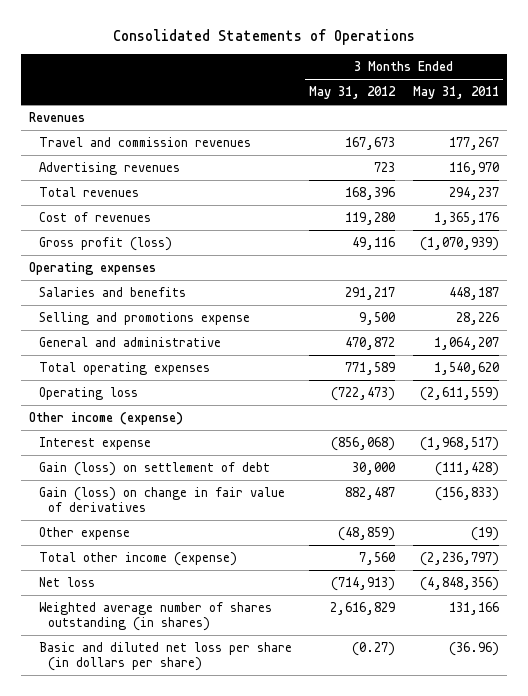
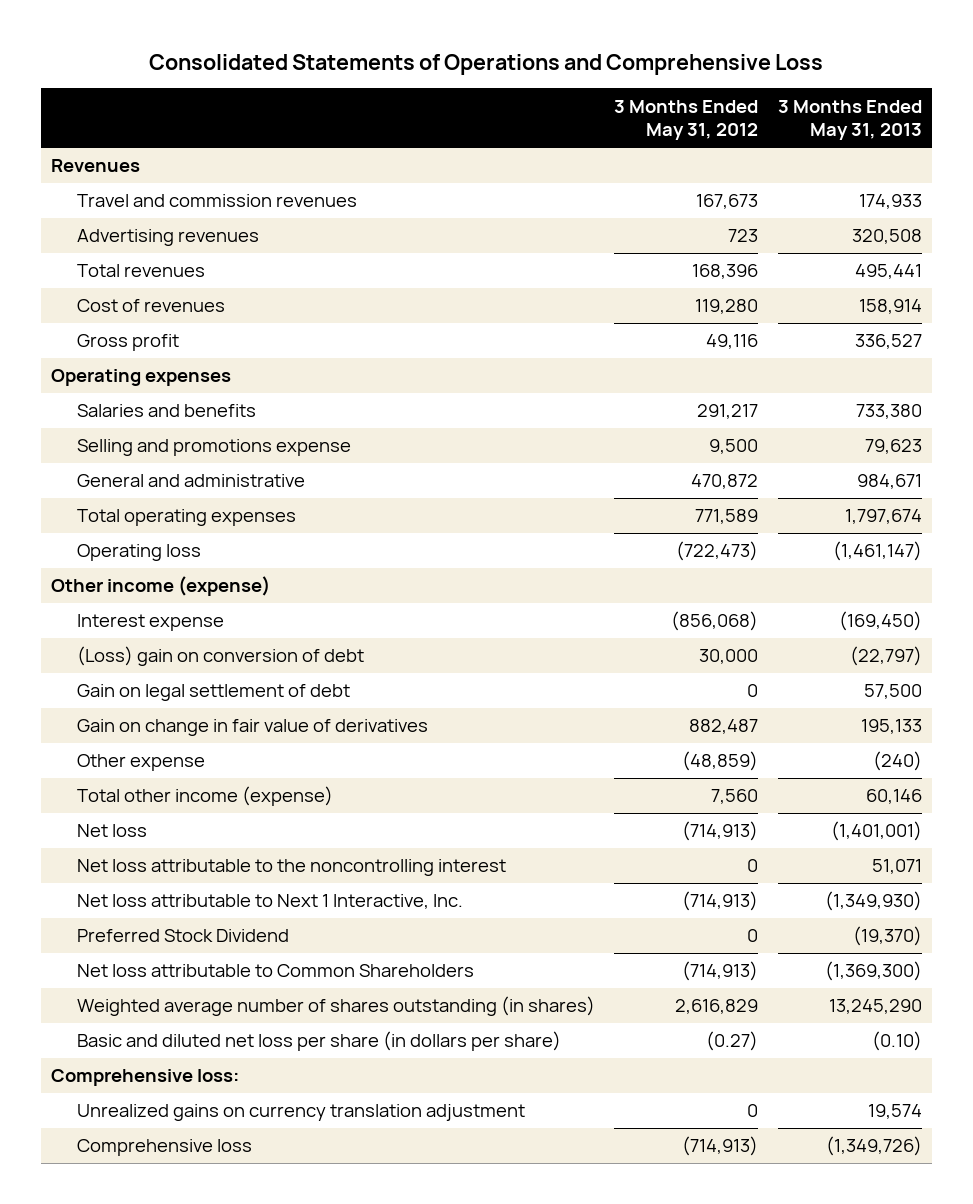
- Consolidated Statements of Operations
+ Consolidated Statements of Operations and Comprehensive Loss
- | 3 Months Ended May 31, 2012 | 3 Months Ended May 31, 2011
+ | 3 Months Ended May 31, 2012 | 3 Months Ended May 31, 2013
- Gross profit (loss) | 49,116 | (1,070,939)
+ Gross profit | 49,116 | 336,527
- Gain (loss) on settlement of debt | 30,000 | (111,428)
- Gain (loss) on change in fair value of derivatives | 882,487 | (156,833)
+ (Loss) gain on conversion of debt | 30,000 | (22,797)
+ Gain on legal settlement of debt | 0 | 57,500
+ Gain on change in fair value of derivatives | 882,487 | 195,133
+ Net loss attributable to the noncontrolling interest | 0 | 51,071
+ Net loss attributable to Next 1 Interactive, Inc. | (714,913) | (1,349,930)
+ Preferred Stock Dividend | 0 | (19,370)
+ Net loss attributable to Common Shareholders | (714,913) | (1,369,300)
+ Comprehensive loss:
+ Unrealized gains on currency translation adjustment | 0 | 19,574
+ Comprehensive loss | (714,913) | (1,349,726)

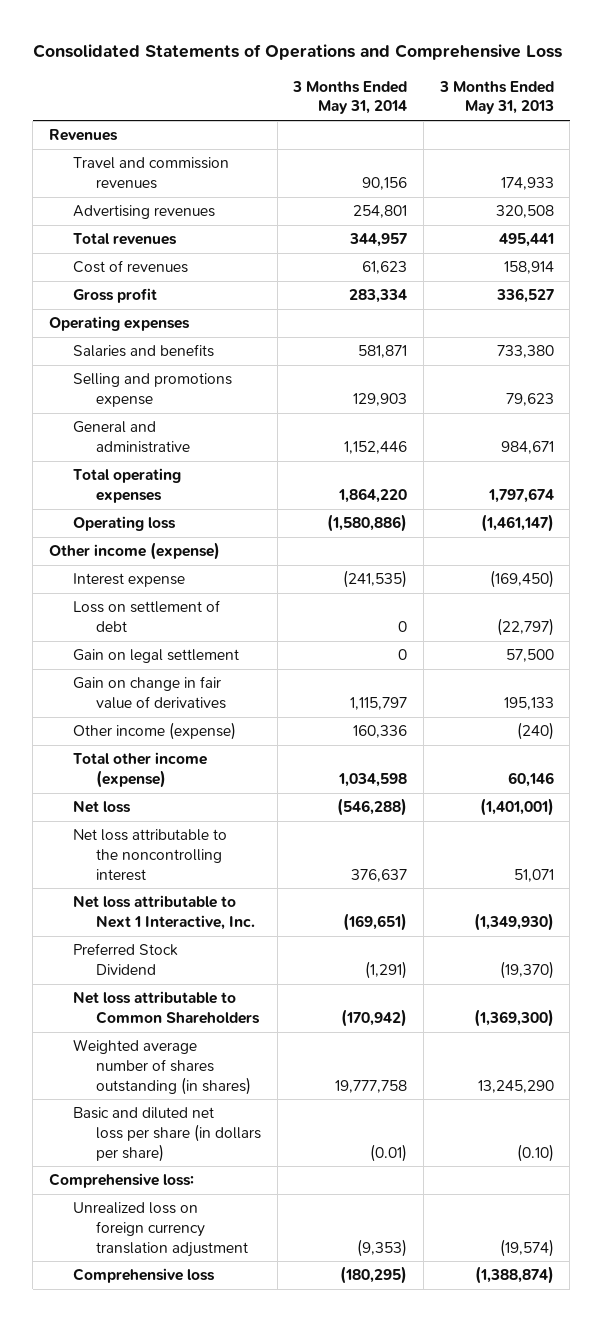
- | 3 Months Ended May 31, 2012 | 3 Months Ended May 31, 2013
+ | 3 Months Ended May 31, 2014 | 3 Months Ended May 31, 2013
- (Loss) gain on conversion of debt | 30,000 | (22,797)
- Gain on legal settlement of debt | 0 | 57,500
+ Loss on settlement of debt | 0 | (22,797)
+ Gain on legal settlement | 0 | 57,500
- Other expense | (48,859) | (240)
+ Other income (expense) | 160,336 | (240)
- Unrealized gains on currency translation adjustment | 0 | 19,574
- Comprehensive loss | (714,913) | (1,349,726)
+ Unrealized loss on foreign currency translation adjustment | (9,353) | (19,574)
+ Comprehensive loss | (180,295) | (1,388,874)

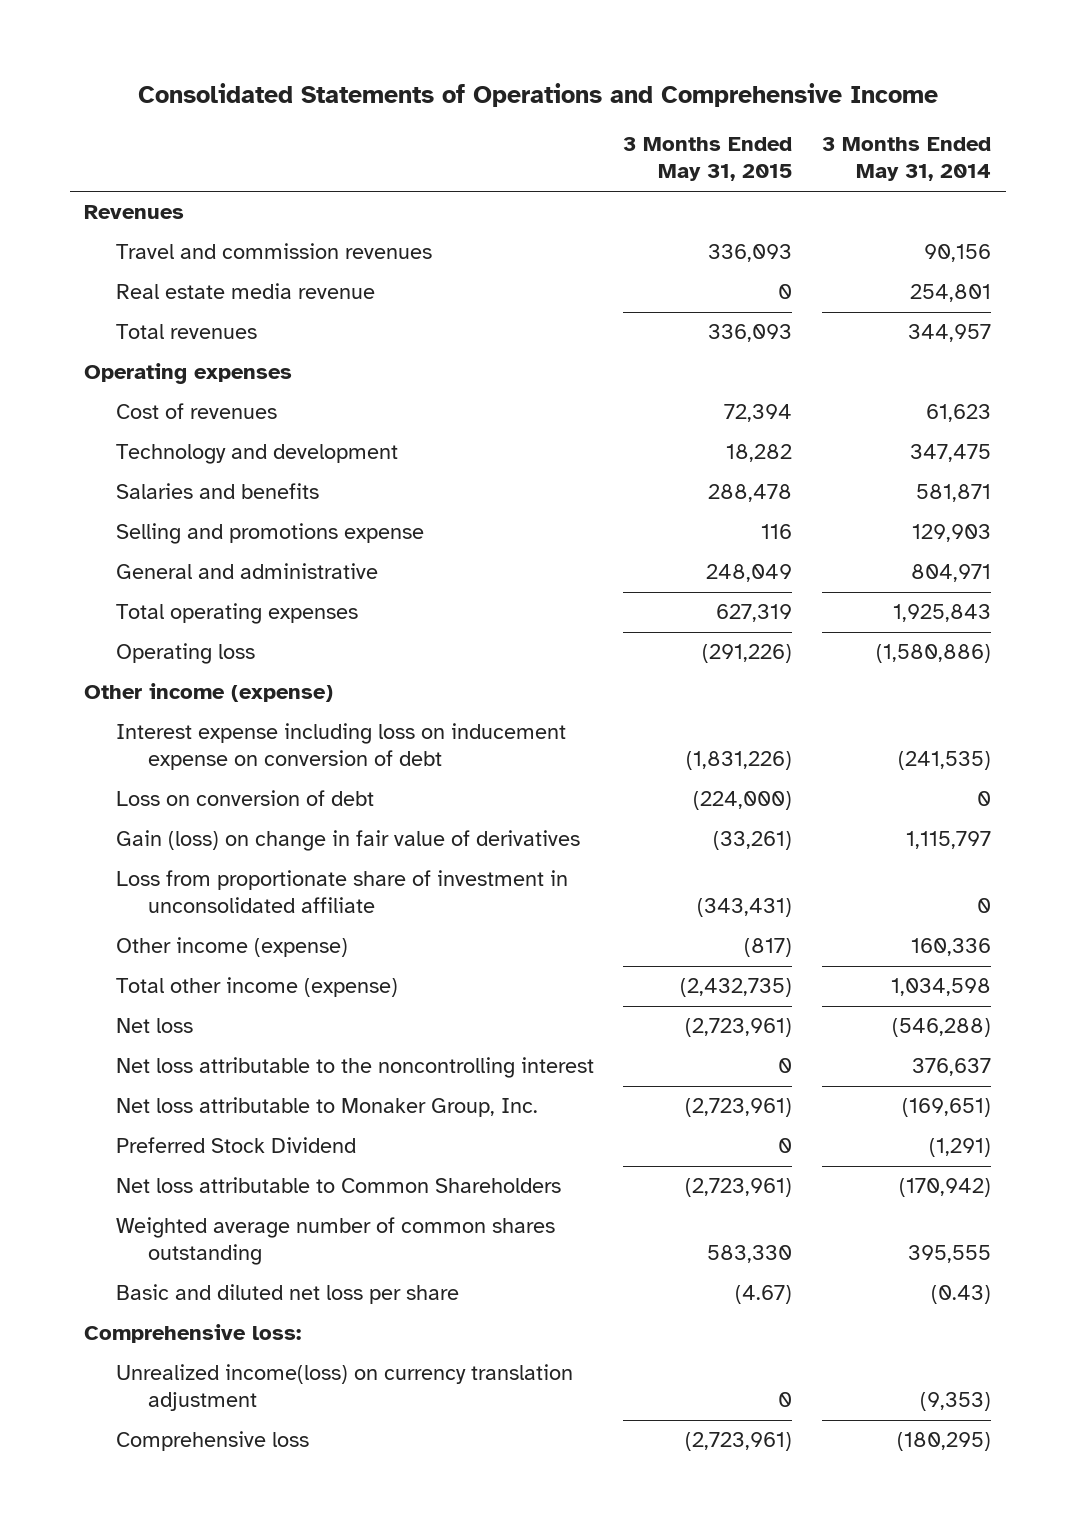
- Consolidated Statements of Operations and Comprehensive Loss
+ Consolidated Statements of Operations and Comprehensive Income
- | 3 Months Ended May 31, 2014 | 3 Months Ended May 31, 2013
+ | 3 Months Ended May 31, 2015 | 3 Months Ended May 31, 2014
- Advertising revenues | 254,801 | 320,508
+ Real estate media revenue | 0 | 254,801
- Gross profit | 283,334 | 336,527
moved down: Cost of revenues | 72,394 | 61,623
+ Technology and development | 18,282 | 347,475
- General and administrative | 1,152,446 | 984,671
- Total operating expenses | 1,864,220 | 1,797,674
+ General and administrative | 248,049 | 804,971
+ Total operating expenses | 627,319 | 1,925,843
- Interest expense | (241,535) | (169,450)
- Loss on settlement of debt | 0 | (22,797)
- Gain on legal settlement | 0 | 57,500
- Gain on change in fair value of derivatives | 1,115,797 | 195,133
+ Interest expense including loss on inducement expense on conversion of debt | (1,831,226) | (241,535)
+ Loss on conversion of debt | (224,000) | 0
+ Gain (loss) on change in fair value of derivatives | (33,261) | 1,115,797
+ Loss from proportionate share of investment in unconsolidated affiliate | (343,431) | 0
- Net loss attributable to Next 1 Interactive, Inc. | (169,651) | (1,349,930)
+ Net loss attributable to Monaker Group, Inc. | (2,723,961) | (169,651)
- Weighted average number of shares outstanding (in shares) | 19,777,758 | 13,245,290
- Basic and diluted net loss per share (in dollars per share) | (0.01) | (0.10)
+ Weighted average number of common shares outstanding | 583,330 | 395,555
+ Basic and diluted net loss per share | (4.67) | (0.43)
- Unrealized loss on foreign currency translation adjustment | (9,353) | (19,574)
+ Unrealized income(loss) on currency translation adjustment | 0 | (9,353)

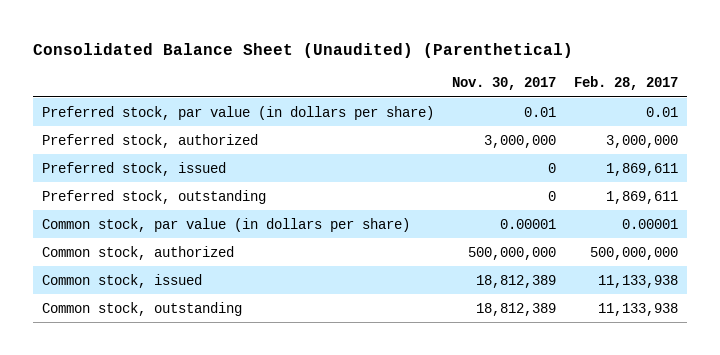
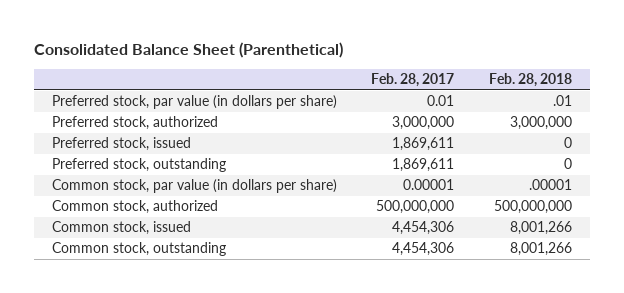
- Consolidated Balance Sheet (Unaudited) (Parenthetical)
+ Consolidated Balance Sheet (Parenthetical)
- | Nov. 30, 2017 | Feb. 28, 2017
+ | Feb. 28, 2017 | Feb. 28, 2018
- Common stock, issued | 18,812,389 | 11,133,938
- Common stock, outstanding | 18,812,389 | 11,133,938
+ Common stock, issued | 4,454,306 | 8,001,266
+ Common stock, outstanding | 4,454,306 | 8,001,266

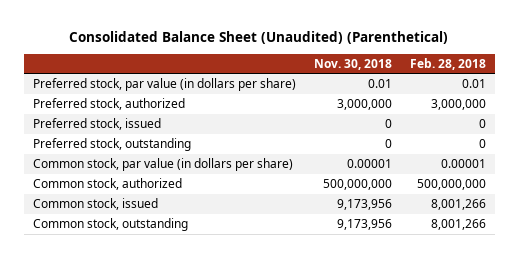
- Consolidated Balance Sheet (Parenthetical)
+ Consolidated Balance Sheet (Unaudited) (Parenthetical)
- | Feb. 28, 2017 | Feb. 28, 2018
+ | Nov. 30, 2018 | Feb. 28, 2018
- Preferred stock, par value (in dollars per share) | 0.01 | .01
+ Preferred stock, par value (in dollars per share) | 0.01 | 0.01
- Common stock, par value (in dollars per share) | 0.00001 | .00001
+ Common stock, par value (in dollars per share) | 0.00001 | 0.00001

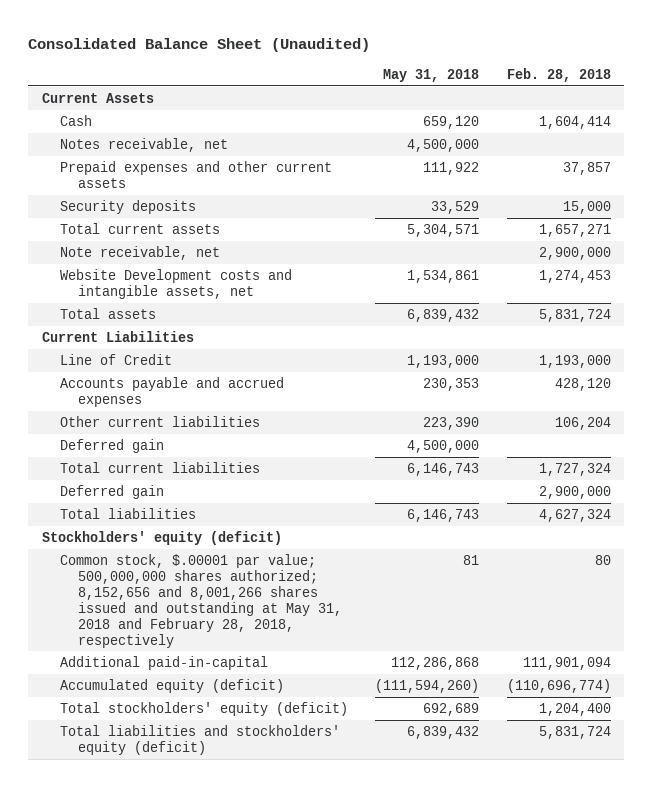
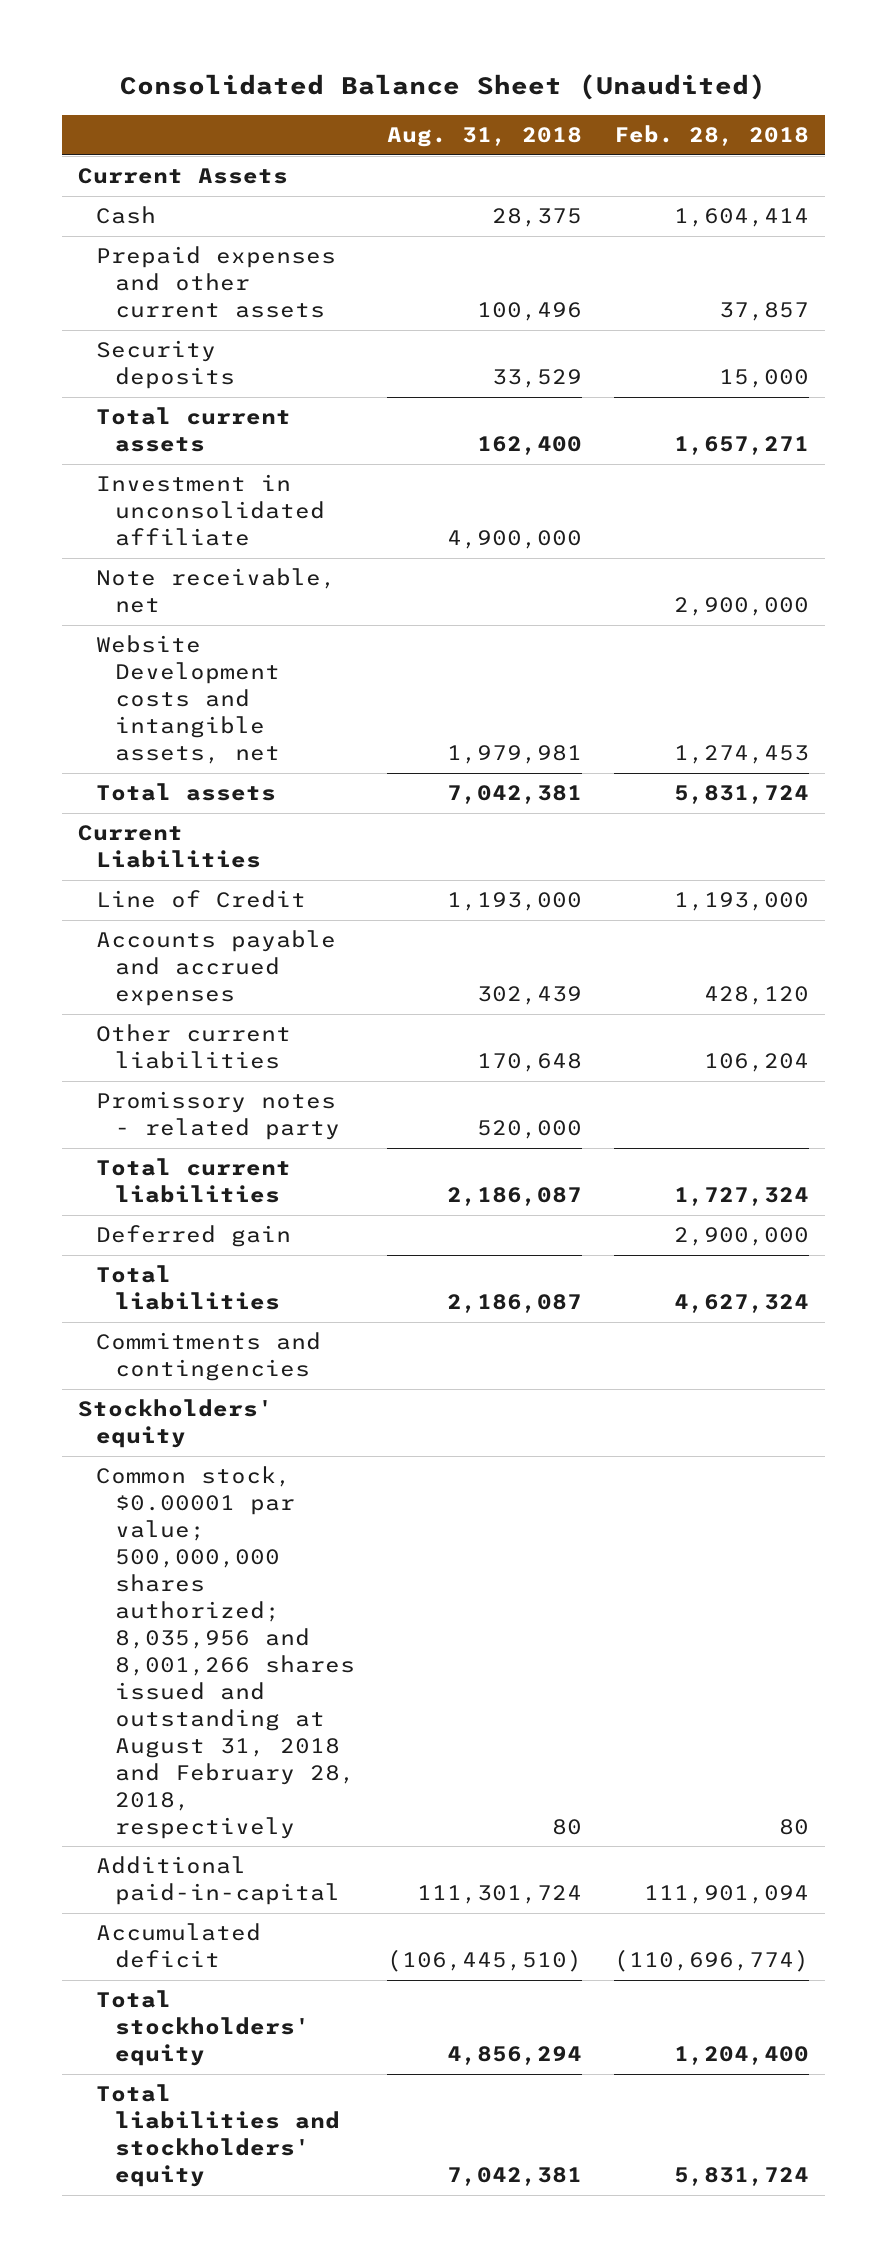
- | May 31, 2018 | Feb. 28, 2018
+ | Aug. 31, 2018 | Feb. 28, 2018
- Notes receivable, net | 4,500,000 |
+ Investment in unconsolidated affiliate | 4,900,000 |
- Deferred gain | 4,500,000 |
+ Promissory notes - related party | 520,000 |
- Stockholders' equity (deficit)
- Common stock, $.00001 par value; 500,000,000 shares authorized; 8,152,656 and 8,001,266 shares issued and outstanding at May 31, 2018 and February 28, 2018, respectively | 81 | 80
+ Commitments and contingencies
+ Stockholders' equity
+ Common stock, $0.00001 par value; 500,000,000 shares authorized; 8,035,956 and 8,001,266 shares issued and outstanding at August 31, 2018 and February 28, 2018, respectively | 80 | 80
- Accumulated equity (deficit) | (111,594,260) | (110,696,774)
- Total stockholders' equity (deficit) | 692,689 | 1,204,400
- Total liabilities and stockholders' equity (deficit) | 6,839,432 | 5,831,724
+ Accumulated deficit | (106,445,510) | (110,696,774)
+ Total stockholders' equity | 4,856,294 | 1,204,400
+ Total liabilities and stockholders' equity | 7,042,381 | 5,831,724

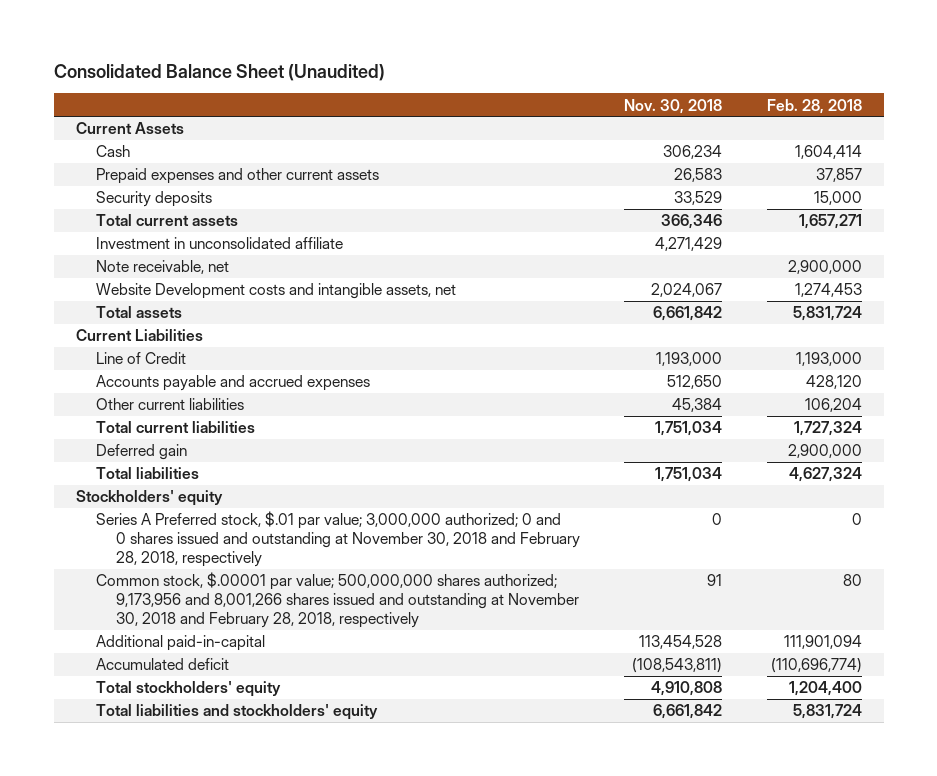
- | Aug. 31, 2018 | Feb. 28, 2018
+ | Nov. 30, 2018 | Feb. 28, 2018
- Promissory notes - related party | 520,000 |
- Commitments and contingencies
- Common stock, $0.00001 par value; 500,000,000 shares authorized; 8,035,956 and 8,001,266 shares issued and outstanding at August 31, 2018 and February 28, 2018, respectively | 80 | 80
+ Series A Preferred stock, $.01 par value; 3,000,000 authorized; 0 and 0 shares issued and outstanding at November 30, 2018 and February 28, 2018, respectively | 0 | 0
+ Common stock, $.00001 par value; 500,000,000 shares authorized; 9,173,956 and 8,001,266 shares issued and outstanding at November 30, 2018 and February 28, 2018, respectively | 91 | 80

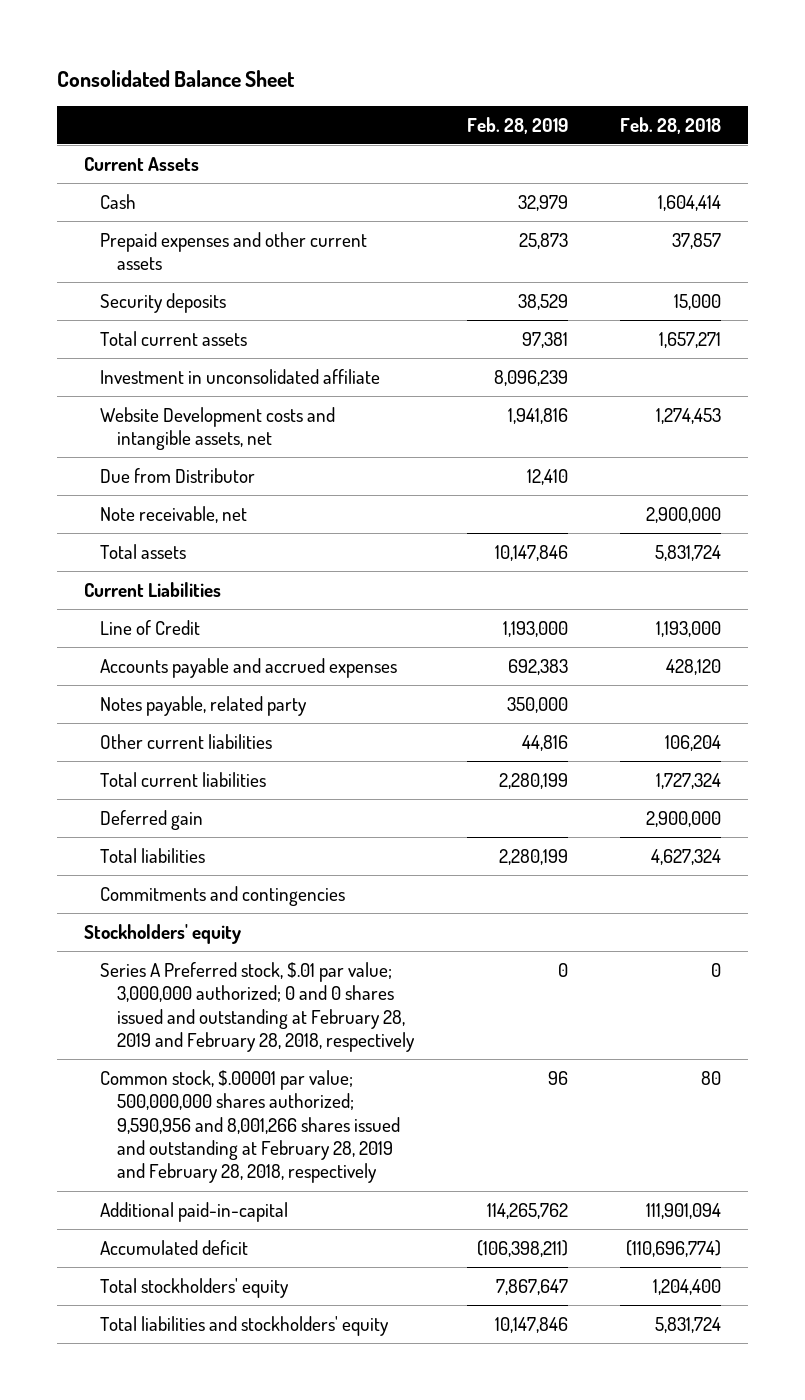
- Consolidated Balance Sheet (Unaudited)
+ Consolidated Balance Sheet
- | Nov. 30, 2018 | Feb. 28, 2018
+ | Feb. 28, 2019 | Feb. 28, 2018
+ Due from Distributor | 12,410 |
moved down: Note receivable, net | | 2,900,000
+ Notes payable, related party | 350,000 |
+ Commitments and contingencies
- Series A Preferred stock, $.01 par value; 3,000,000 authorized; 0 and 0 shares issued and outstanding at November 30, 2018 and February 28, 2018, respectively | 0 | 0
- Common stock, $.00001 par value; 500,000,000 shares authorized; 9,173,956 and 8,001,266 shares issued and outstanding at November 30, 2018 and February 28, 2018, respectively | 91 | 80
+ Series A Preferred stock, $.01 par value; 3,000,000 authorized; 0 and 0 shares issued and outstanding at February 28, 2019 and February 28, 2018, respectively | 0 | 0
+ Common stock, $.00001 par value; 500,000,000 shares authorized; 9,590,956 and 8,001,266 shares issued and outstanding at February 28, 2019 and February 28, 2018, respectively | 96 | 80

